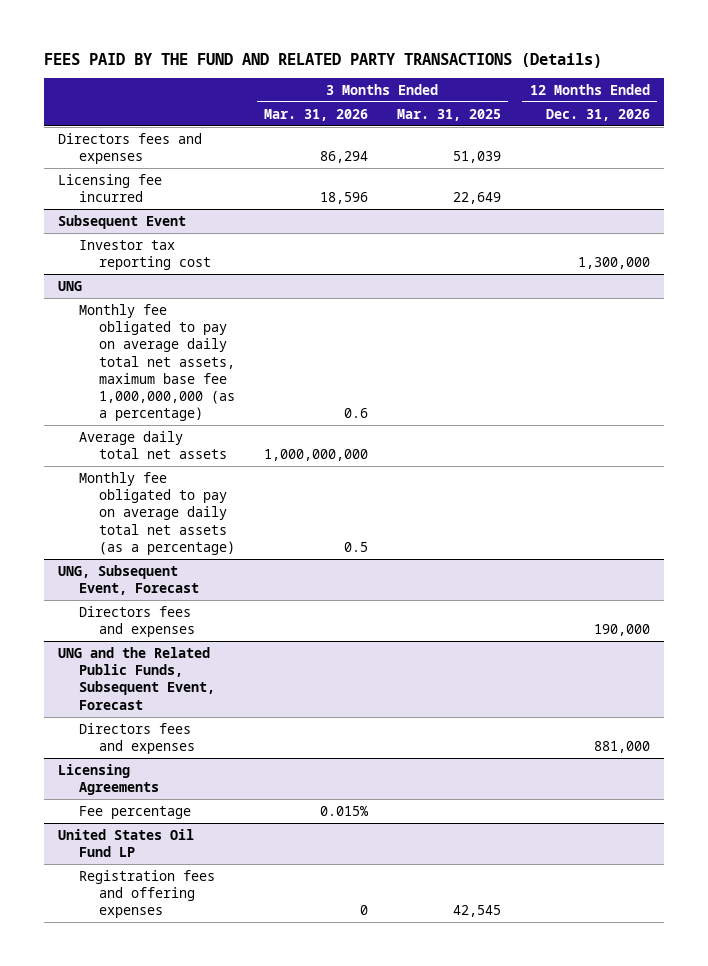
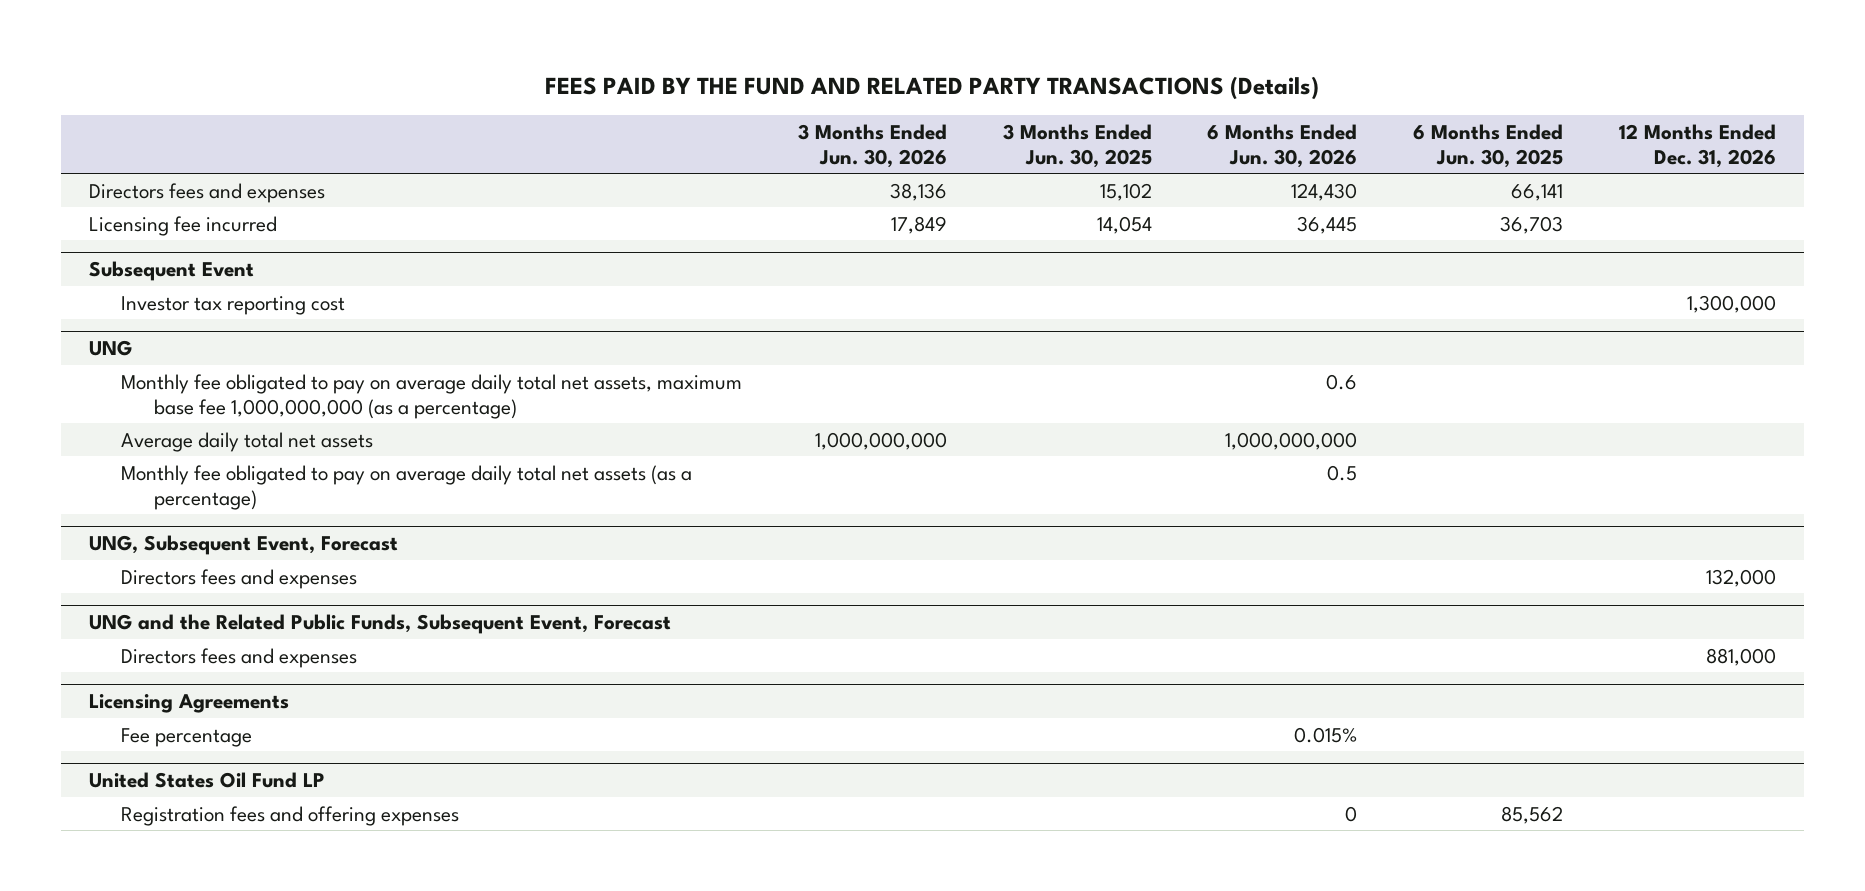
- | 3 Months Ended Mar. 31, 2026 | 3 Months Ended Mar. 31, 2025 | 12 Months Ended Dec. 31, 2026
+ | 3 Months Ended Jun. 30, 2026 | 3 Months Ended Jun. 30, 2025 | 6 Months Ended Jun. 30, 2026 | 6 Months Ended Jun. 30, 2025 | 12 Months Ended Dec. 31, 2026
@ UNG, Subsequent Event, Forecast
- Directors fees and expenses | | | 190,000
+ Directors fees and expenses | | | | | 132,000

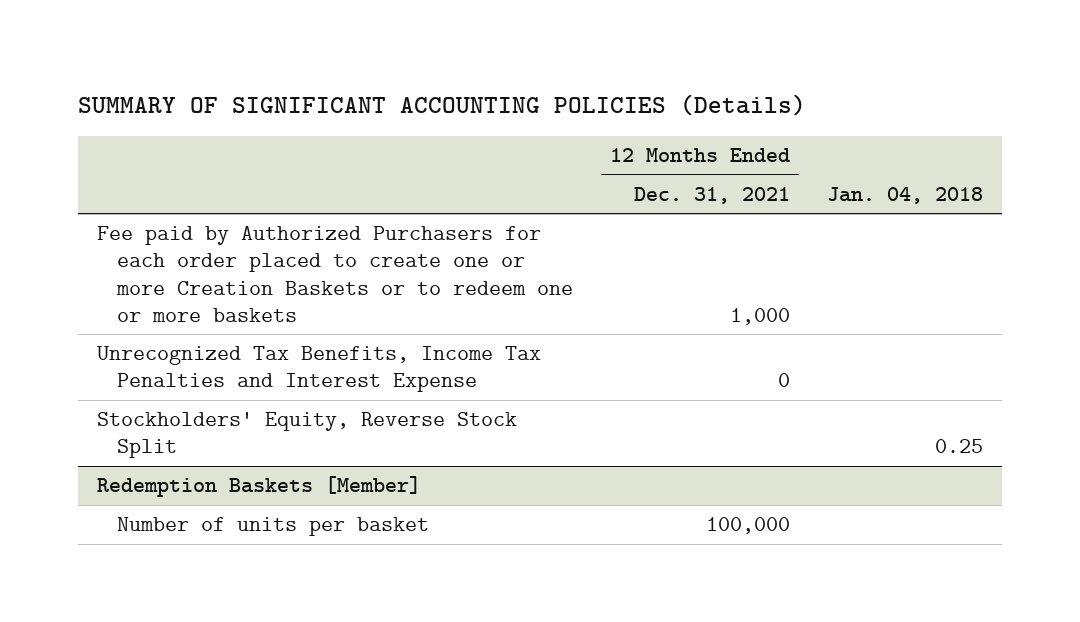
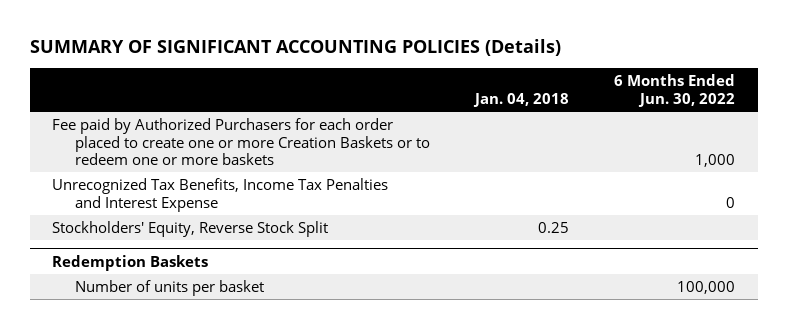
- | 12 Months Ended Dec. 31, 2021 | Jan. 04, 2018
+ | Jan. 04, 2018 | 6 Months Ended Jun. 30, 2022
- Redemption Baskets [Member]
+ Redemption Baskets

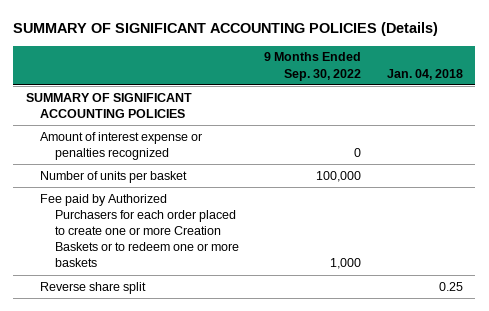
- | Jan. 04, 2018 | 6 Months Ended Jun. 30, 2022
+ | 9 Months Ended Sep. 30, 2022 | Jan. 04, 2018
+ SUMMARY OF SIGNIFICANT ACCOUNTING POLICIES
+ Amount of interest expense or penalties recognized | 0 |
+ Number of units per basket | 100,000 |
- Unrecognized Tax Benefits, Income Tax Penalties and Interest Expense | | 0
- Stockholders' Equity, Reverse Stock Split | 0.25 |
- Redemption Baskets
- Number of units per basket | | 100,000
+ Reverse share split | | 0.25

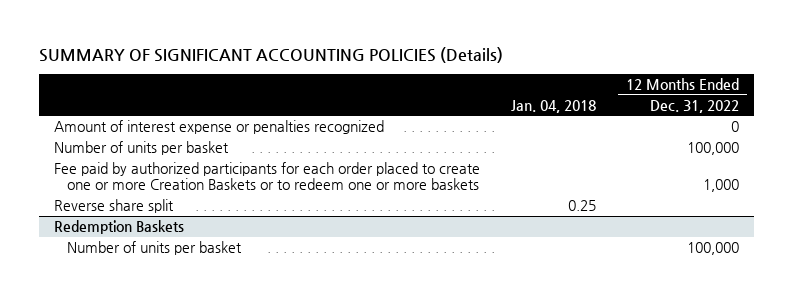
- | 9 Months Ended Sep. 30, 2022 | Jan. 04, 2018
+ | Jan. 04, 2018 | 12 Months Ended Dec. 31, 2022
- SUMMARY OF SIGNIFICANT ACCOUNTING POLICIES
- Fee paid by Authorized Purchasers for each order placed to create one or more Creation Baskets or to redeem one or more baskets | 1,000 |
+ Fee paid by authorized participants for each order placed to create one or more Creation Baskets or to redeem one or more baskets | | 1,000
+ Redemption Baskets
+ Number of units per basket | | 100,000

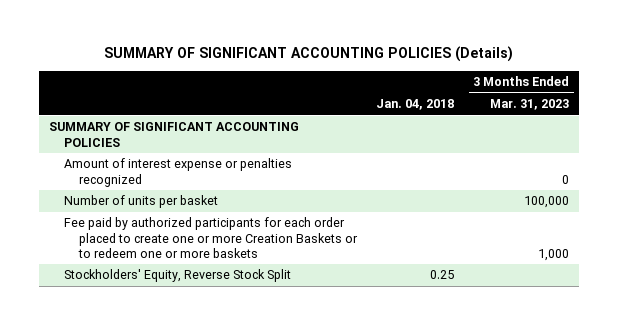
- | Jan. 04, 2018 | 12 Months Ended Dec. 31, 2022
+ | Jan. 04, 2018 | 3 Months Ended Mar. 31, 2023
+ SUMMARY OF SIGNIFICANT ACCOUNTING POLICIES
- Reverse share split | 0.25 |
- Redemption Baskets
- Number of units per basket | | 100,000
+ Stockholders' Equity, Reverse Stock Split | 0.25 |

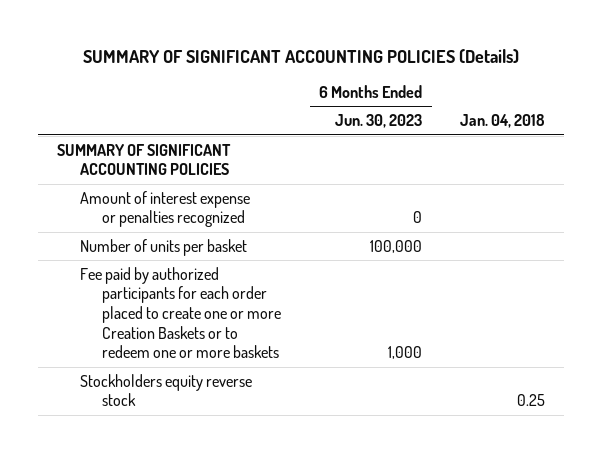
- | Jan. 04, 2018 | 3 Months Ended Mar. 31, 2023
+ | 6 Months Ended Jun. 30, 2023 | Jan. 04, 2018
- Stockholders' Equity, Reverse Stock Split | 0.25 |
+ Stockholders equity reverse stock | | 0.25

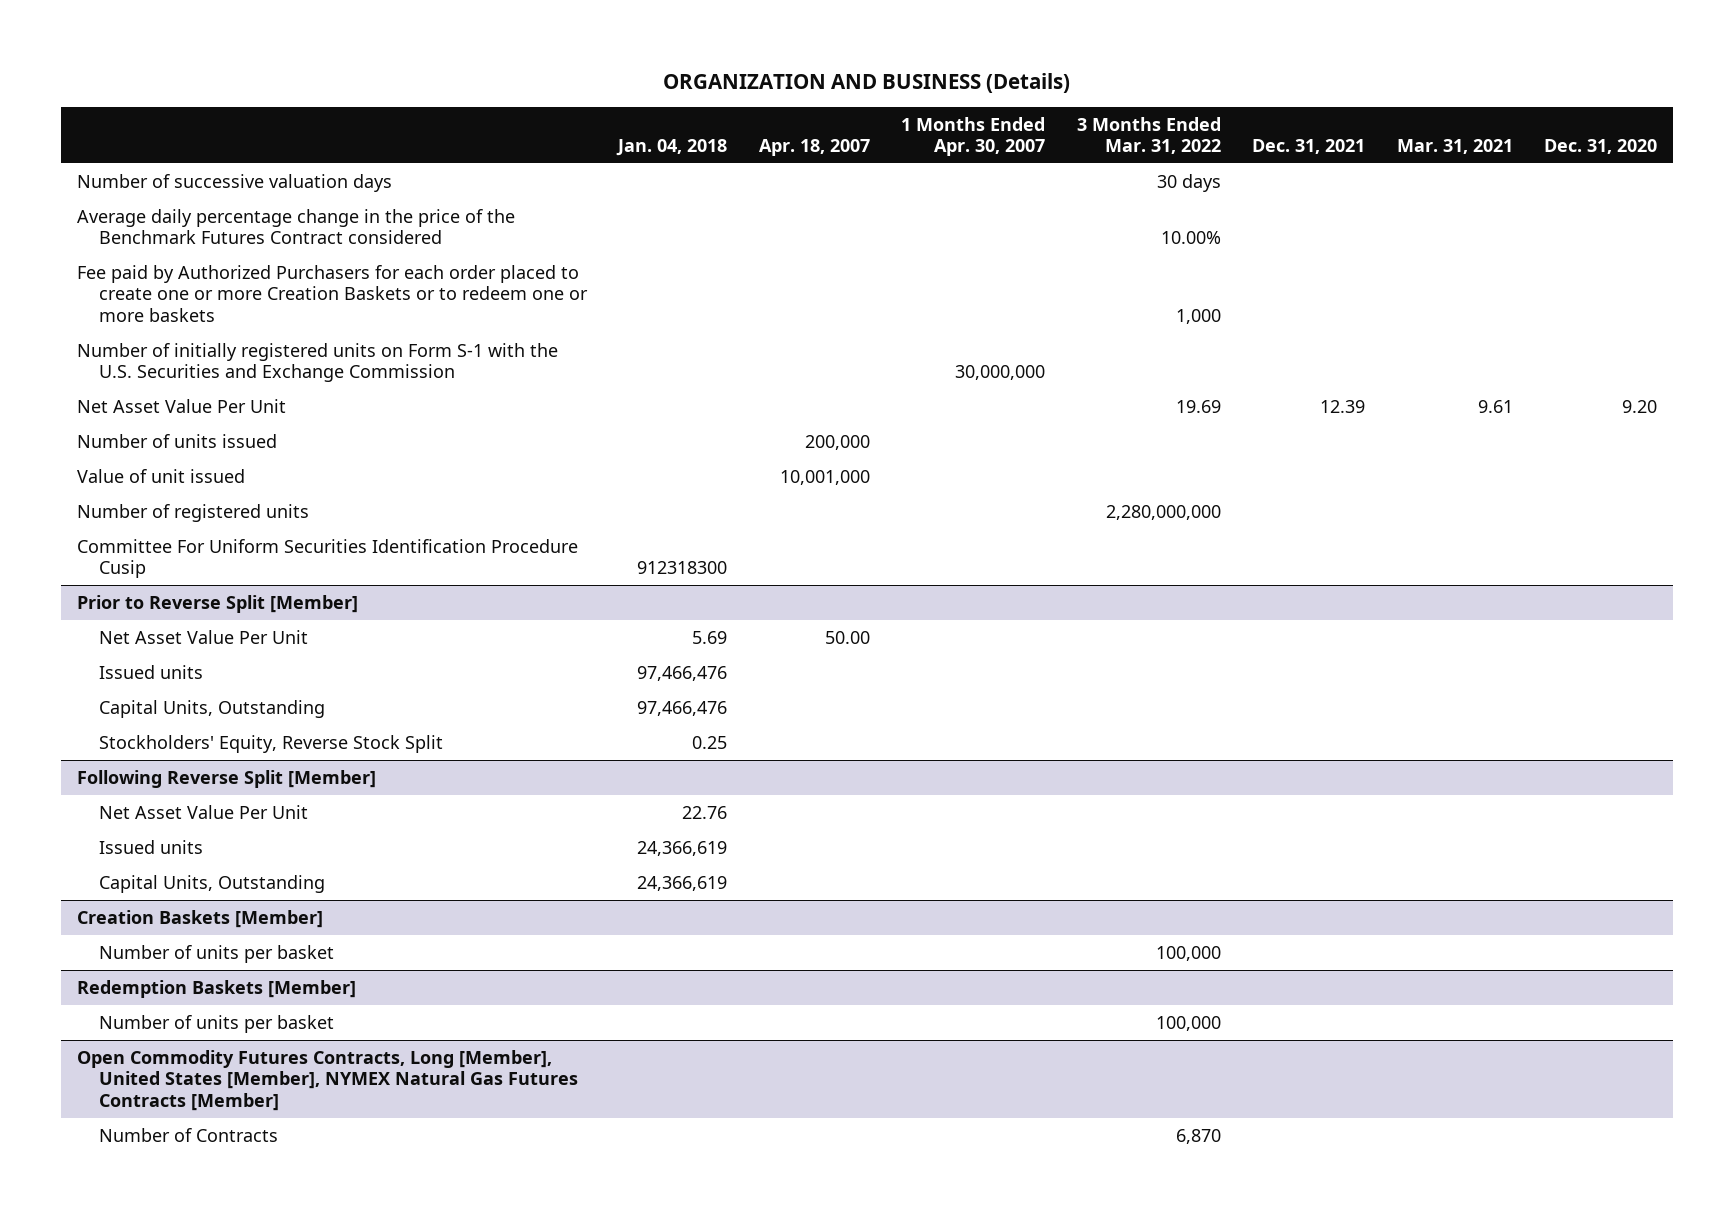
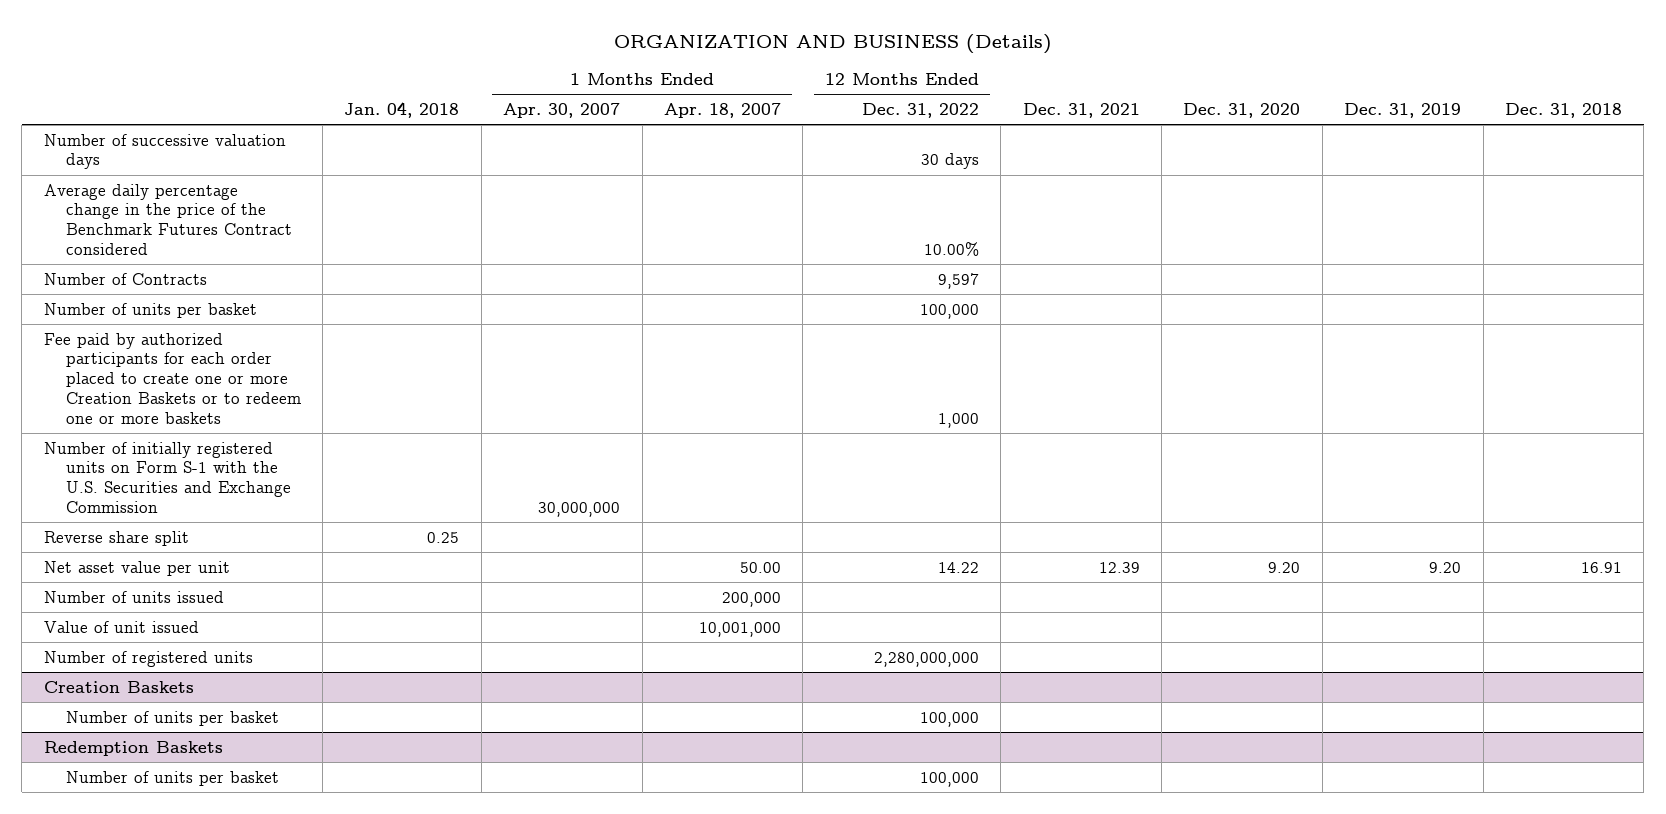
- | Jan. 04, 2018 | Apr. 18, 2007 | 1 Months Ended Apr. 30, 2007 | 3 Months Ended Mar. 31, 2022 | Dec. 31, 2021 | Mar. 31, 2021 | Dec. 31, 2020
+ | Jan. 04, 2018 | 1 Months Ended Apr. 30, 2007 | 1 Months Ended Apr. 18, 2007 | 12 Months Ended Dec. 31, 2022 | Dec. 31, 2021 | Dec. 31, 2020 | Dec. 31, 2019 | Dec. 31, 2018
- Fee paid by Authorized Purchasers for each order placed to create one or more Creation Baskets or to redeem one or more baskets | | | | 1,000 | | |
+ Number of Contracts | | | | 9,597 | | | |
+ Number of units per basket | | | | 100,000 | | | |
+ Fee paid by authorized participants for each order placed to create one or more Creation Baskets or to redeem one or more baskets | | | | 1,000 | | | |
- Net Asset Value Per Unit | | | | 19.69 | 12.39 | 9.61 | 9.20
+ Reverse share split | 0.25 | | | | | | |
+ Net asset value per unit | | | 50.00 | 14.22 | 12.39 | 9.20 | 9.20 | 16.91
- Committee For Uniform Securities Identification Procedure Cusip | 912318300 | | | | | |
- Prior to Reverse Split [Member]
- Net Asset Value Per Unit | 5.69 | 50.00 | | | | |
- Issued units | 97,466,476 | | | | | |
- Capital Units, Outstanding | 97,466,476 | | | | | |
- Stockholders' Equity, Reverse Stock Split | 0.25 | | | | | |
- Following Reverse Split [Member]
- Net Asset Value Per Unit | 22.76 | | | | | |
- Issued units | 24,366,619 | | | | | |
- Capital Units, Outstanding | 24,366,619 | | | | | |
- Creation Baskets [Member]
+ Creation Baskets
- Redemption Baskets [Member]
+ Redemption Baskets
- Open Commodity Futures Contracts, Long [Member], United States [Member], NYMEX Natural Gas Futures Contracts [Member]
- Number of Contracts | | | | 6,870 | | |

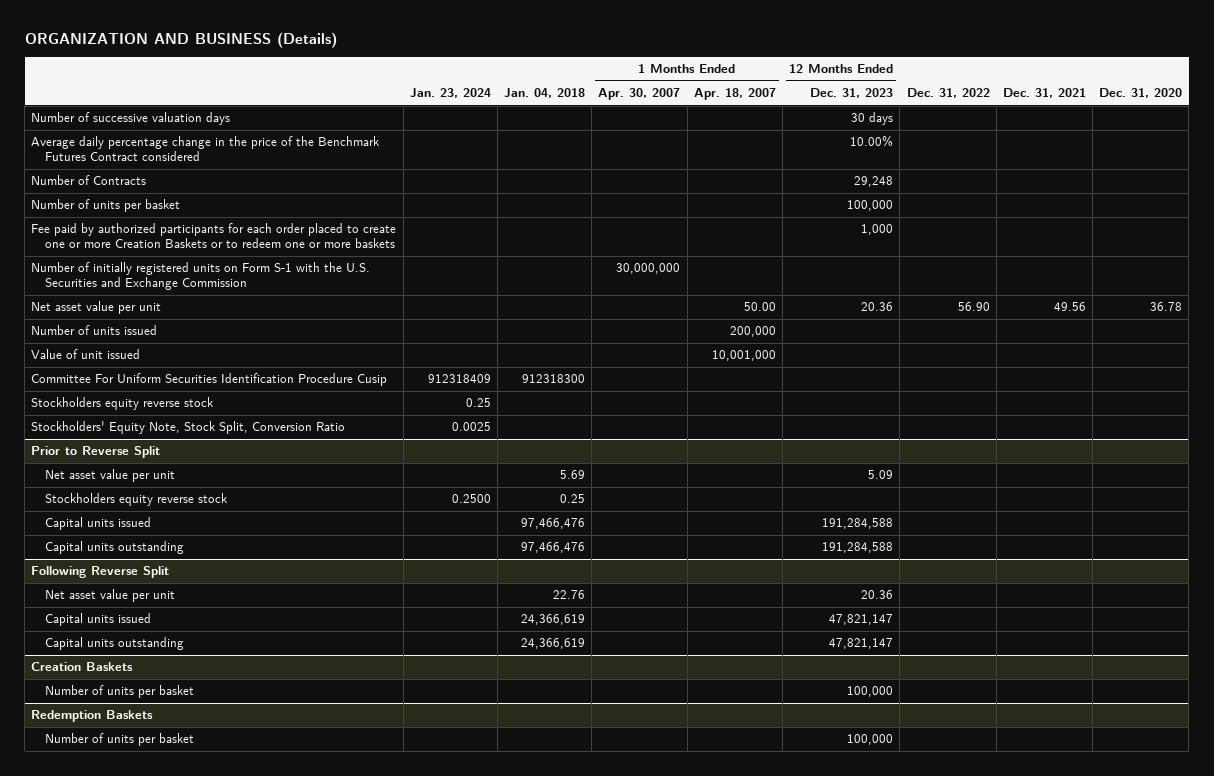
- | Jan. 04, 2018 | 1 Months Ended Apr. 30, 2007 | 1 Months Ended Apr. 18, 2007 | 12 Months Ended Dec. 31, 2022 | Dec. 31, 2021 | Dec. 31, 2020 | Dec. 31, 2019 | Dec. 31, 2018
+ | Jan. 23, 2024 | Jan. 04, 2018 | 1 Months Ended Apr. 30, 2007 | 1 Months Ended Apr. 18, 2007 | 12 Months Ended Dec. 31, 2023 | Dec. 31, 2022 | Dec. 31, 2021 | Dec. 31, 2020
- Reverse share split | 0.25 | | | | | | |
- Net asset value per unit | | | 50.00 | 14.22 | 12.39 | 9.20 | 9.20 | 16.91
+ Net asset value per unit | | | | 50.00 | 20.36 | 56.90 | 49.56 | 36.78
- Number of registered units | | | | 2,280,000,000 | | | |
+ Committee For Uniform Securities Identification Procedure Cusip | 912318409 | 912318300 | | | | | |
+ Stockholders equity reverse stock | 0.25 | | | | | | |
+ Stockholders' Equity Note, Stock Split, Conversion Ratio | 0.0025 | | | | | | |
+ Prior to Reverse Split
+ Net asset value per unit | | 5.69 | | | 5.09 | | |
+ Stockholders equity reverse stock | 0.2500 | 0.25 | | | | | |
+ Capital units issued | | 97,466,476 | | | 191,284,588 | | |
+ Capital units outstanding | | 97,466,476 | | | 191,284,588 | | |
+ Following Reverse Split
+ Net asset value per unit | | 22.76 | | | 20.36 | | |
+ Capital units issued | | 24,366,619 | | | 47,821,147 | | |
+ Capital units outstanding | | 24,366,619 | | | 47,821,147 | | |

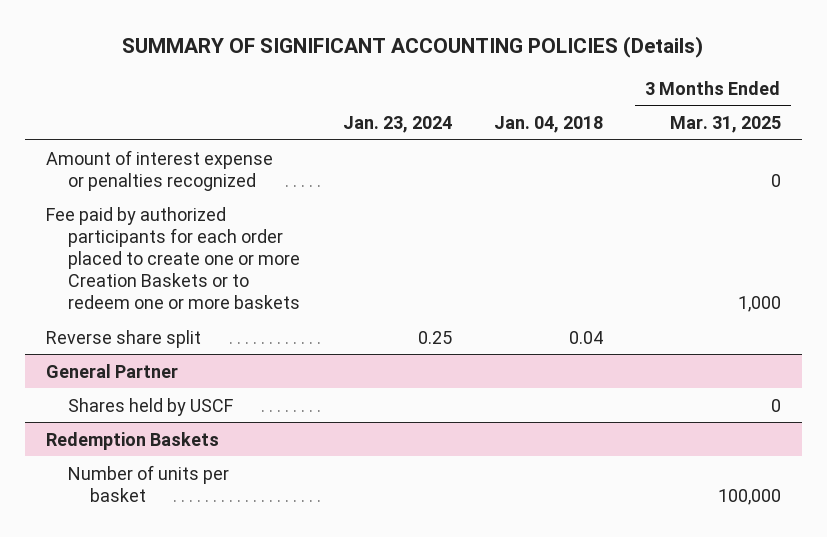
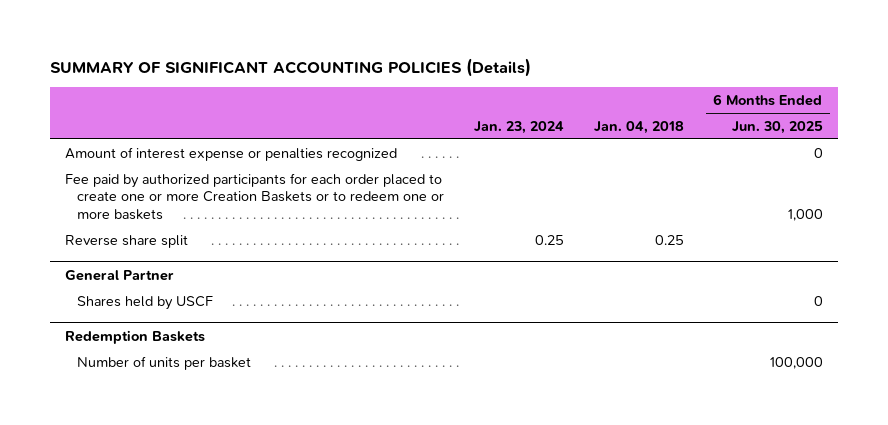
- | Jan. 23, 2024 | Jan. 04, 2018 | 3 Months Ended Mar. 31, 2025
+ | Jan. 23, 2024 | Jan. 04, 2018 | 6 Months Ended Jun. 30, 2025
- Reverse share split | 0.25 | 0.04 |
+ Reverse share split | 0.25 | 0.25 |

